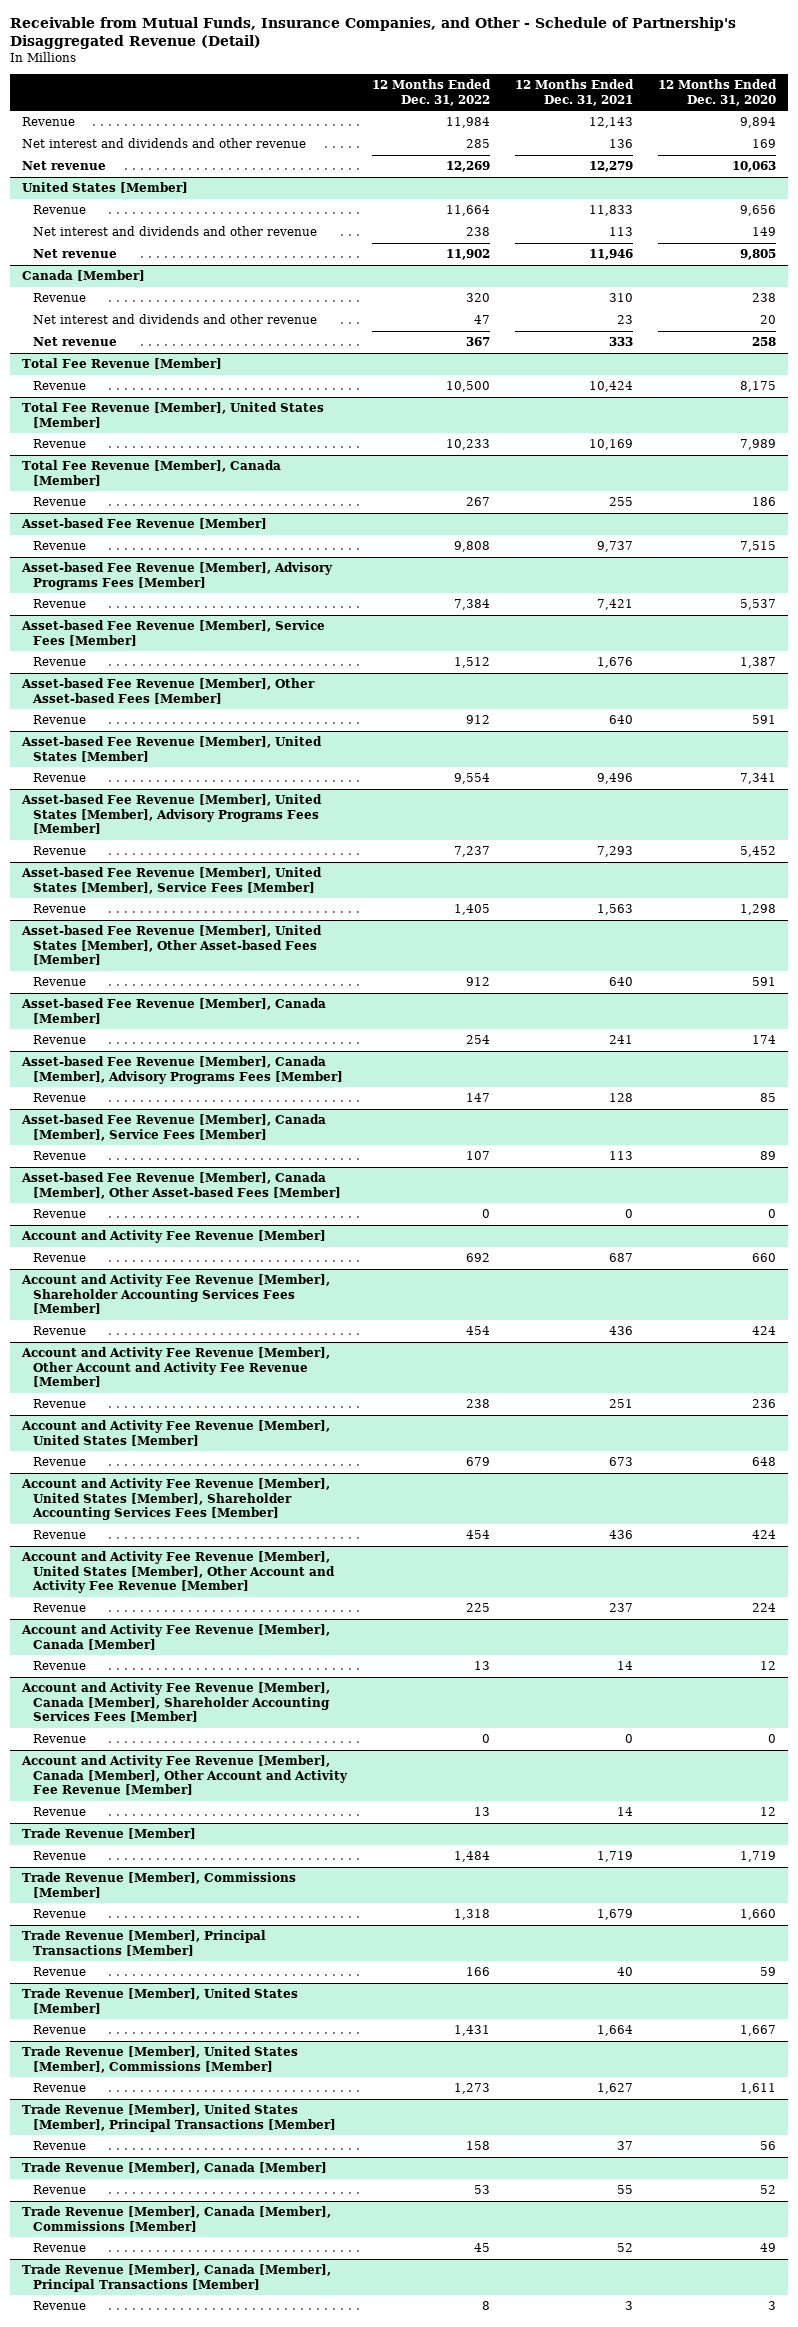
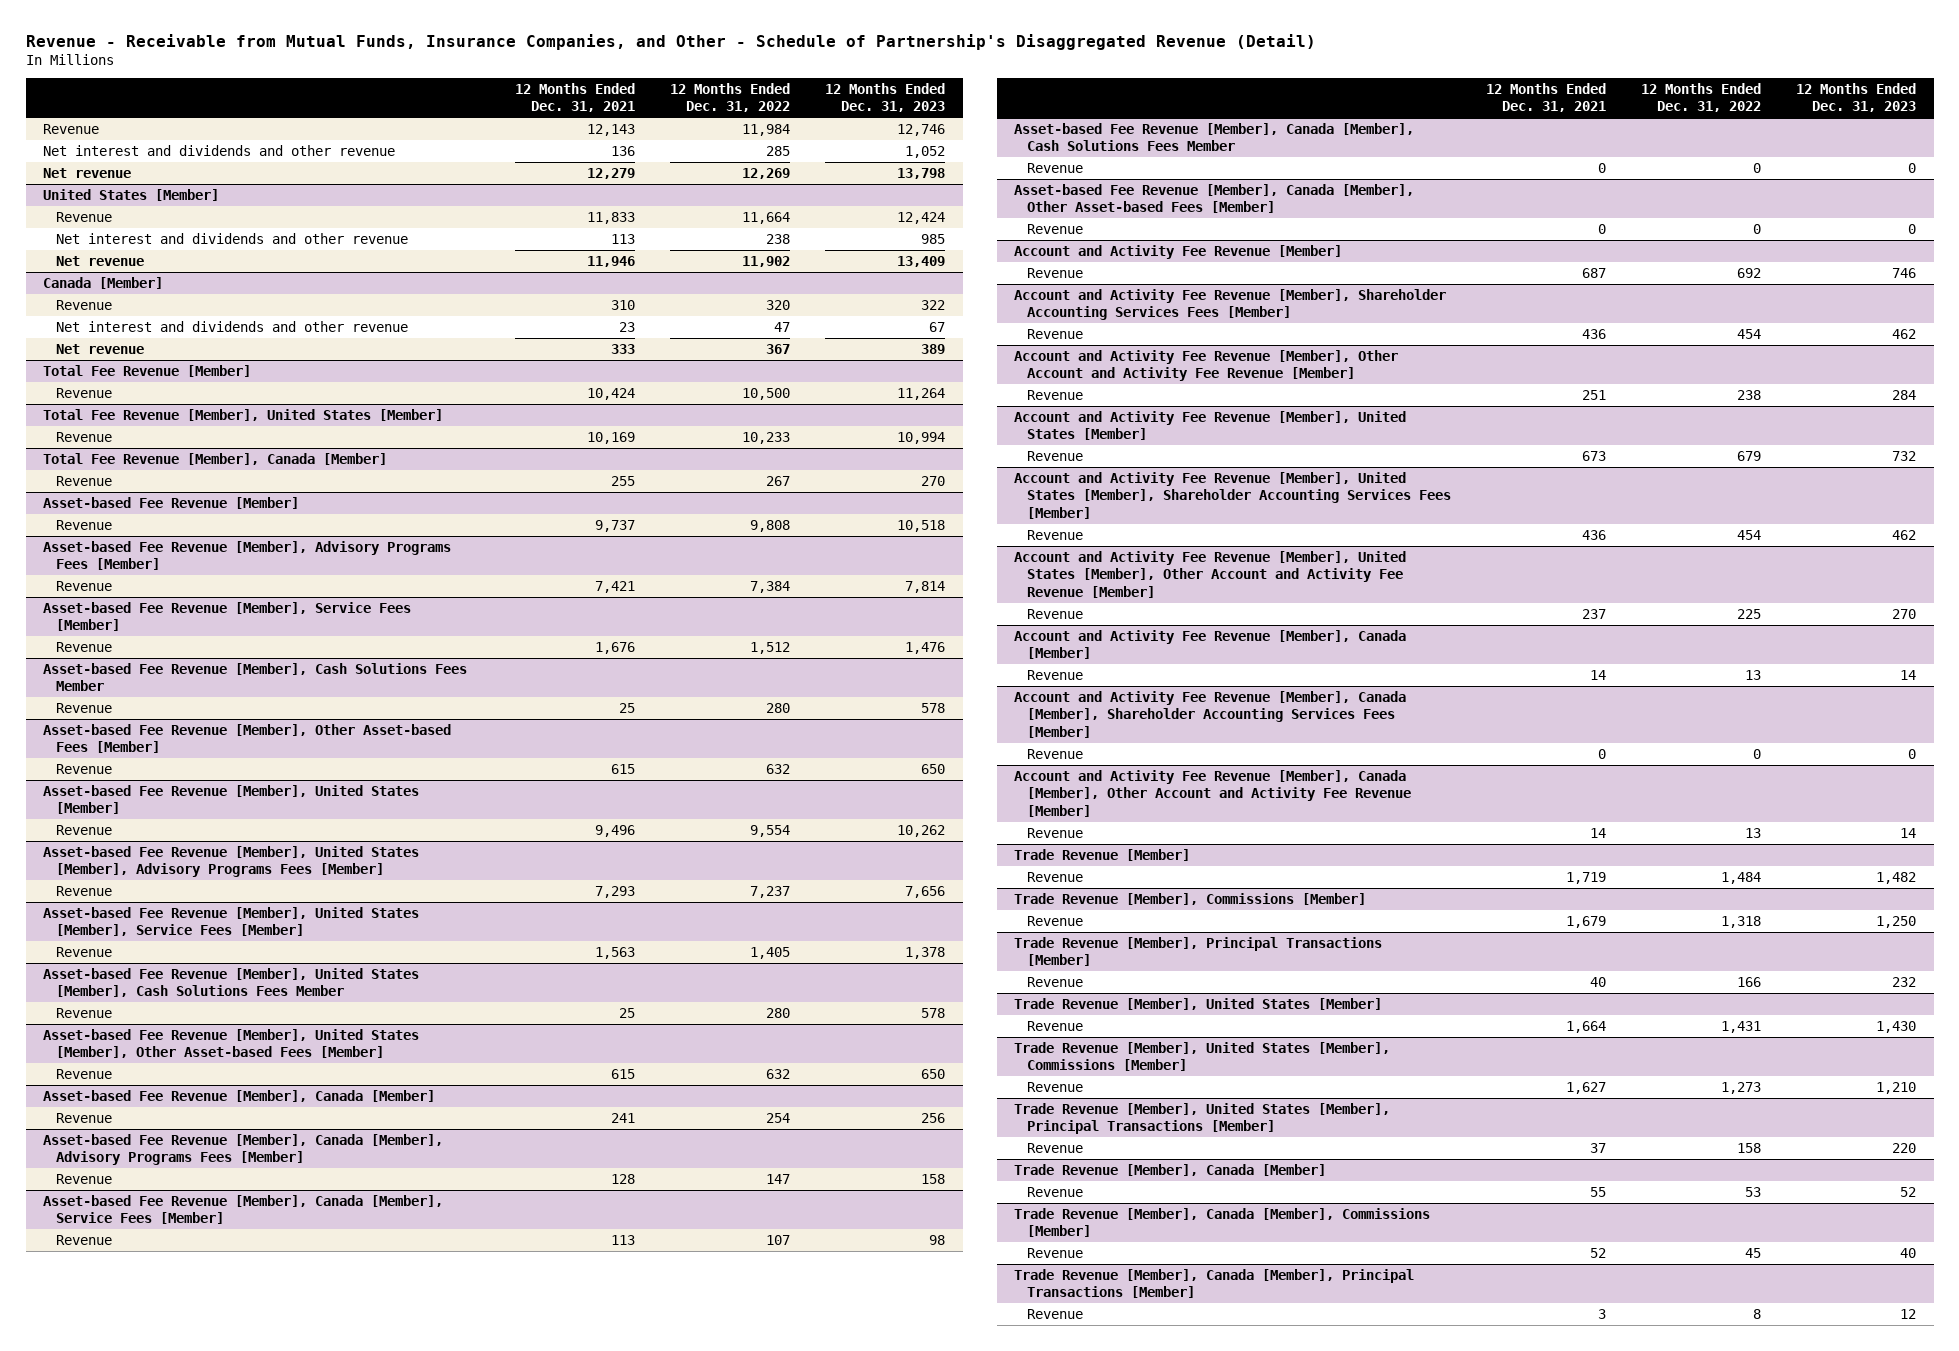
- Receivable from Mutual Funds, Insurance Companies, and Other - Schedule of Partnership's Disaggregated Revenue (Detail)
+ Revenue - Receivable from Mutual Funds, Insurance Companies, and Other - Schedule of Partnership's Disaggregated Revenue (Detail)
- | 12 Months Ended Dec. 31, 2022 | 12 Months Ended Dec. 31, 2021 | 12 Months Ended Dec. 31, 2020
+ | 12 Months Ended Dec. 31, 2021 | 12 Months Ended Dec. 31, 2022 | 12 Months Ended Dec. 31, 2023
+ Asset-based Fee Revenue [Member], Cash Solutions Fees Member
+ Revenue | 25 | 280 | 578
@ Asset-based Fee Revenue [Member], Other Asset-based Fees [Member]
- Revenue | 912 | 640 | 591
+ Revenue | 615 | 632 | 650
+ Asset-based Fee Revenue [Member], United States [Member], Cash Solutions Fees Member
+ Revenue | 25 | 280 | 578
@ Asset-based Fee Revenue [Member], United States [Member], Other Asset-based Fees [Member]
- Revenue | 912 | 640 | 591
+ Revenue | 615 | 632 | 650
+ Asset-based Fee Revenue [Member], Canada [Member], Cash Solutions Fees Member
+ Revenue | 0 | 0 | 0

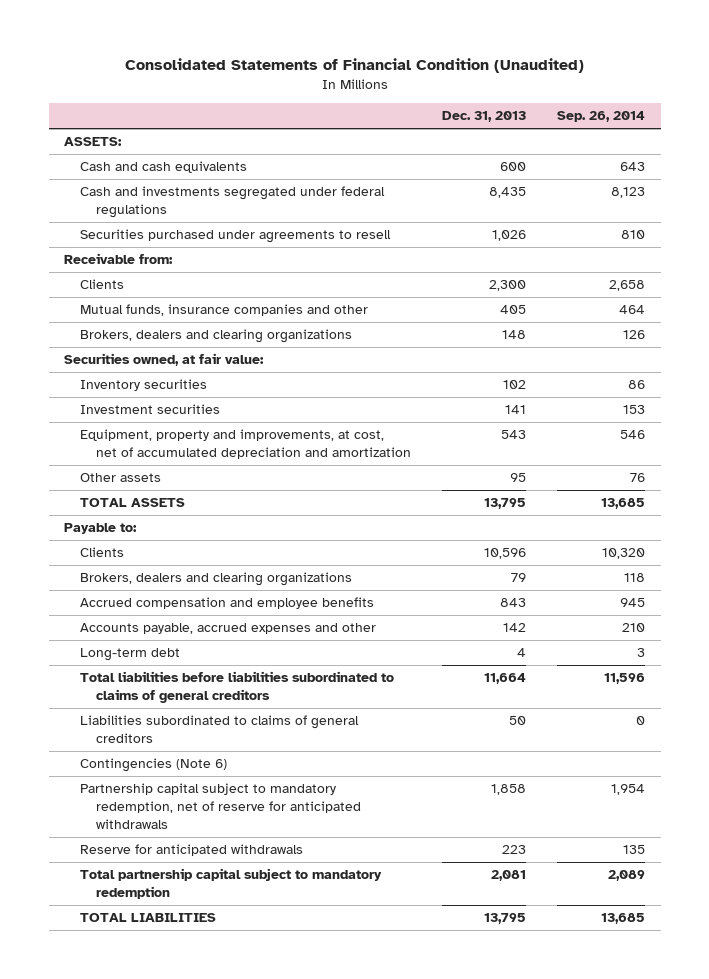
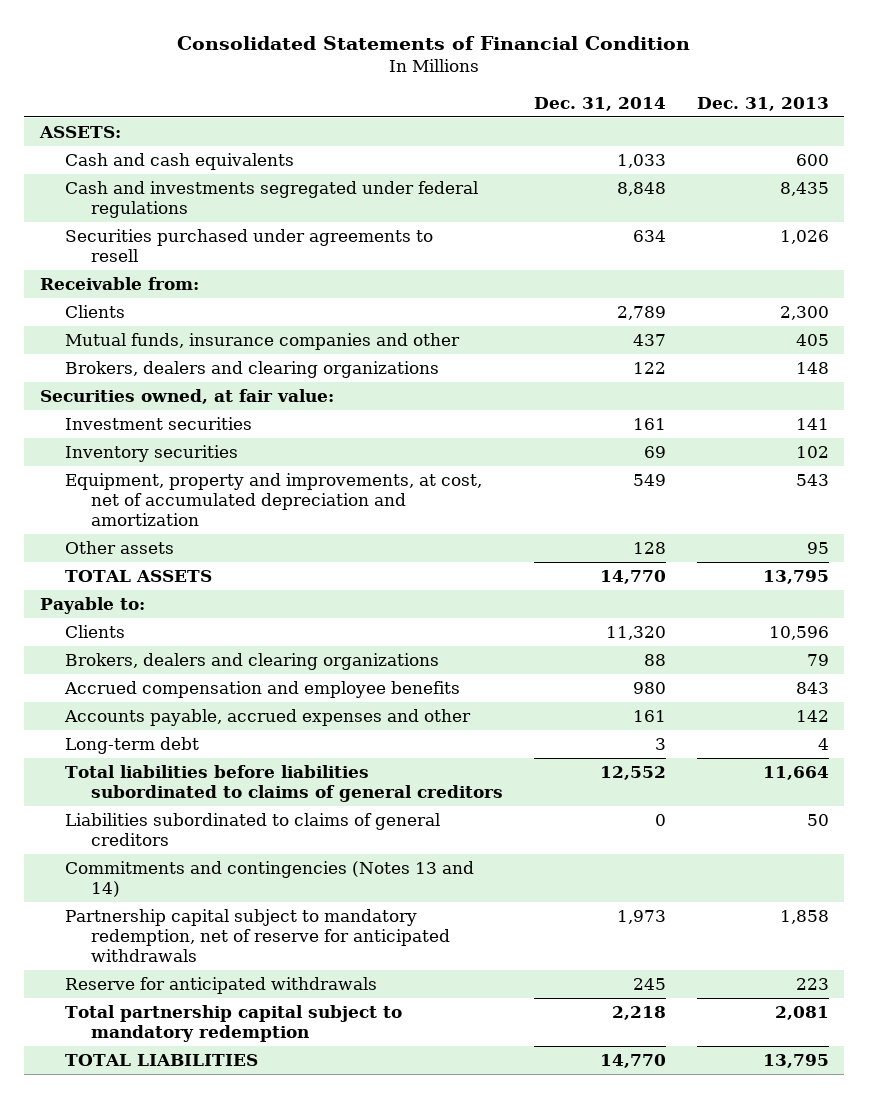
- Consolidated Statements of Financial Condition (Unaudited)
+ Consolidated Statements of Financial Condition
- | Dec. 31, 2013 | Sep. 26, 2014
+ | Dec. 31, 2014 | Dec. 31, 2013
moved down: Inventory securities | 69 | 102
- Contingencies (Note 6)
+ Commitments and contingencies (Notes 13 and 14)

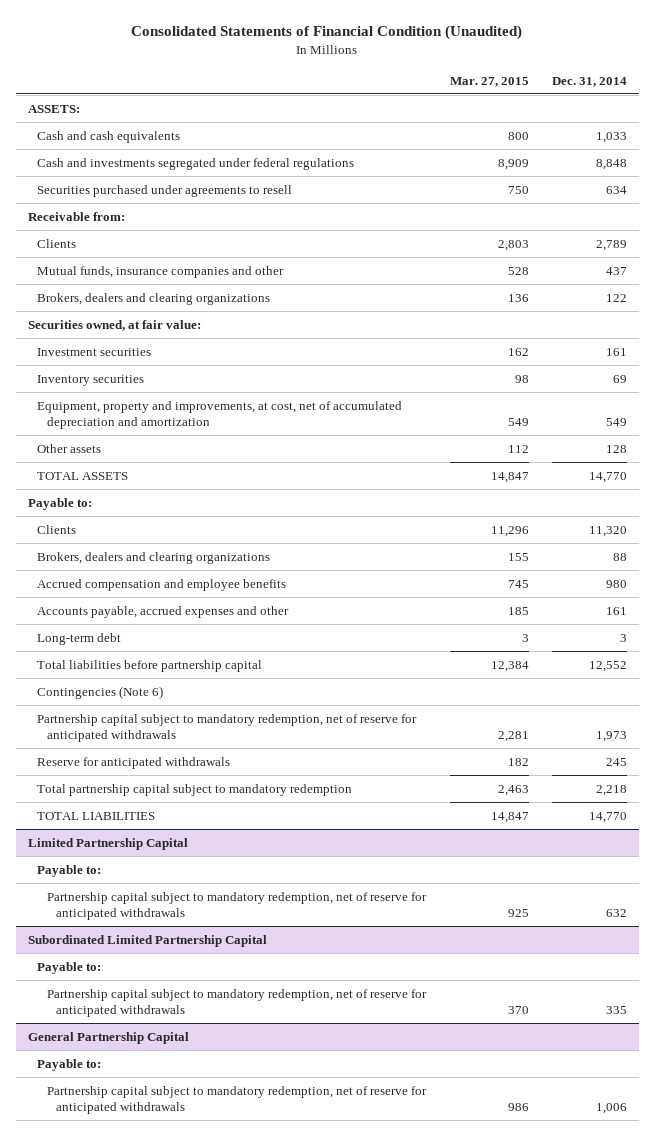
- Consolidated Statements of Financial Condition
+ Consolidated Statements of Financial Condition (Unaudited)
- | Dec. 31, 2014 | Dec. 31, 2013
+ | Mar. 27, 2015 | Dec. 31, 2014
- Total liabilities before liabilities subordinated to claims of general creditors | 12,552 | 11,664
- Liabilities subordinated to claims of general creditors | 0 | 50
- Commitments and contingencies (Notes 13 and 14)
+ Total liabilities before partnership capital | 12,384 | 12,552
+ Contingencies (Note 6)
+ Limited Partnership Capital
+ Payable to:
+ Partnership capital subject to mandatory redemption, net of reserve for anticipated withdrawals | 925 | 632
+ Subordinated Limited Partnership Capital
+ Payable to:
+ Partnership capital subject to mandatory redemption, net of reserve for anticipated withdrawals | 370 | 335
+ General Partnership Capital
+ Payable to:
+ Partnership capital subject to mandatory redemption, net of reserve for anticipated withdrawals | 986 | 1,006

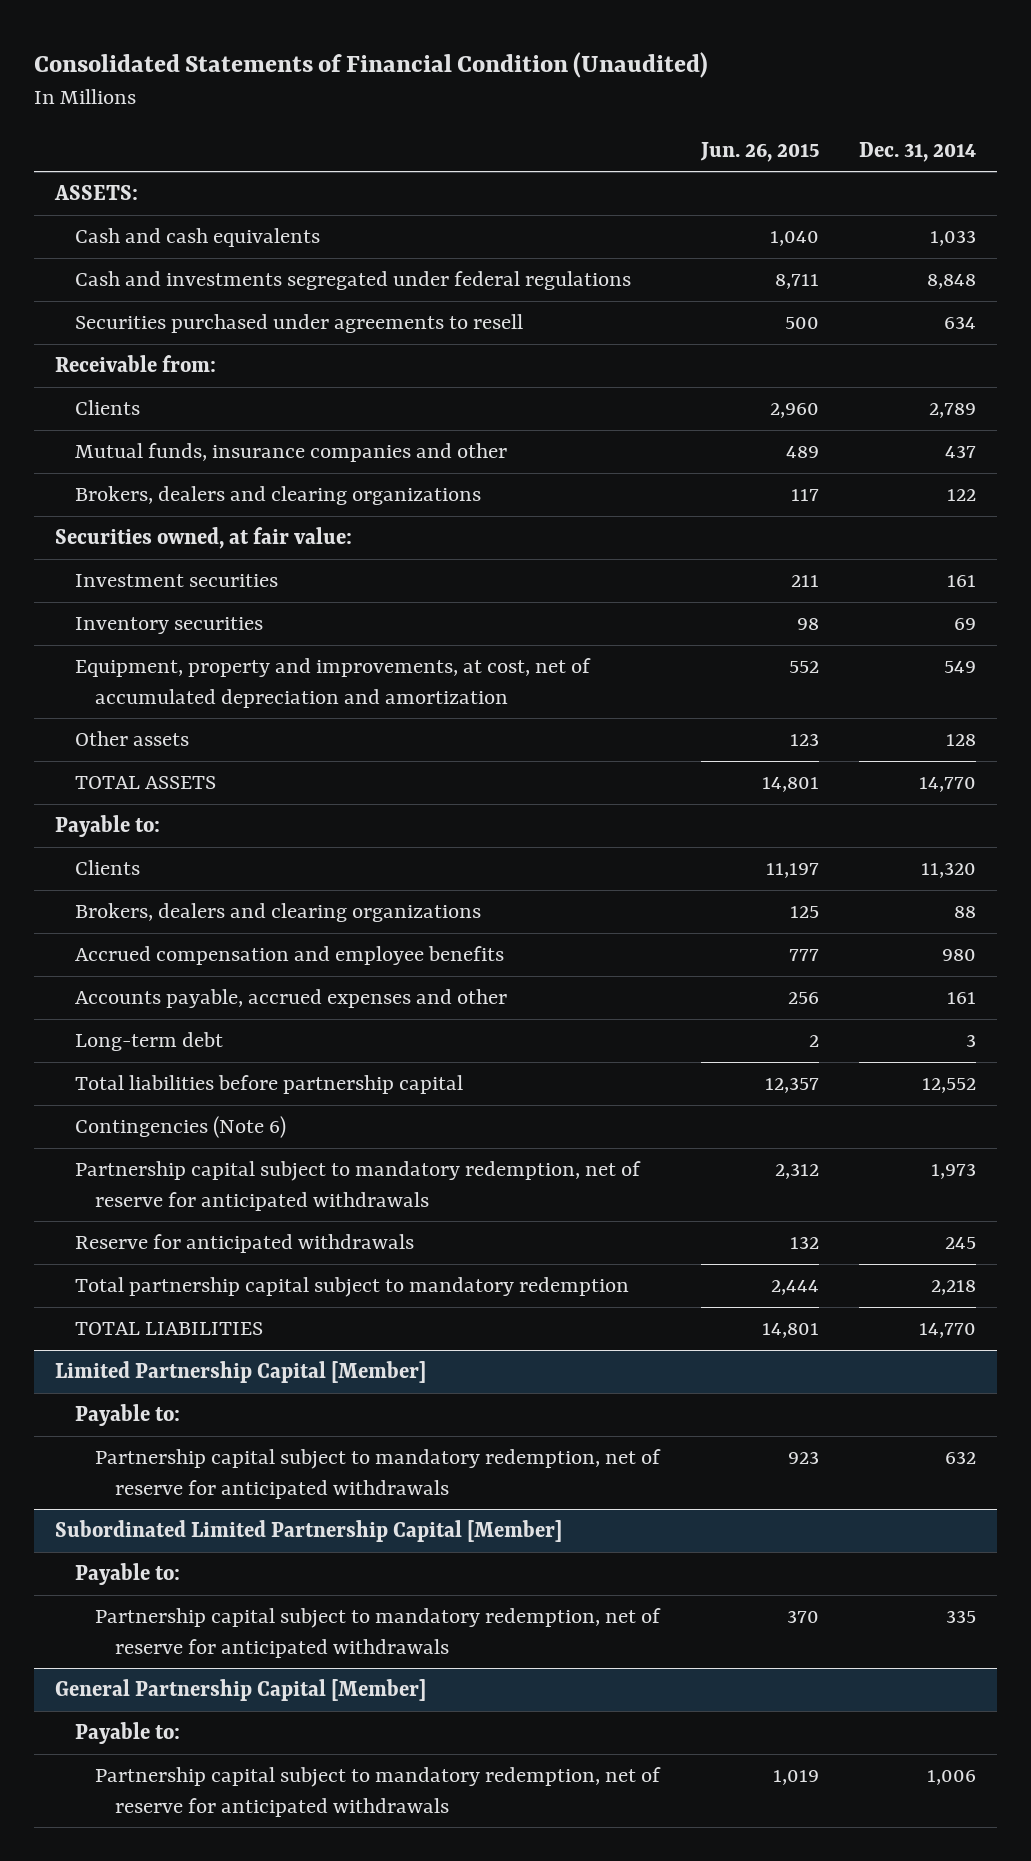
- | Mar. 27, 2015 | Dec. 31, 2014
+ | Jun. 26, 2015 | Dec. 31, 2014
- Limited Partnership Capital
+ Limited Partnership Capital [Member]
- Subordinated Limited Partnership Capital
+ Subordinated Limited Partnership Capital [Member]
- General Partnership Capital
+ General Partnership Capital [Member]

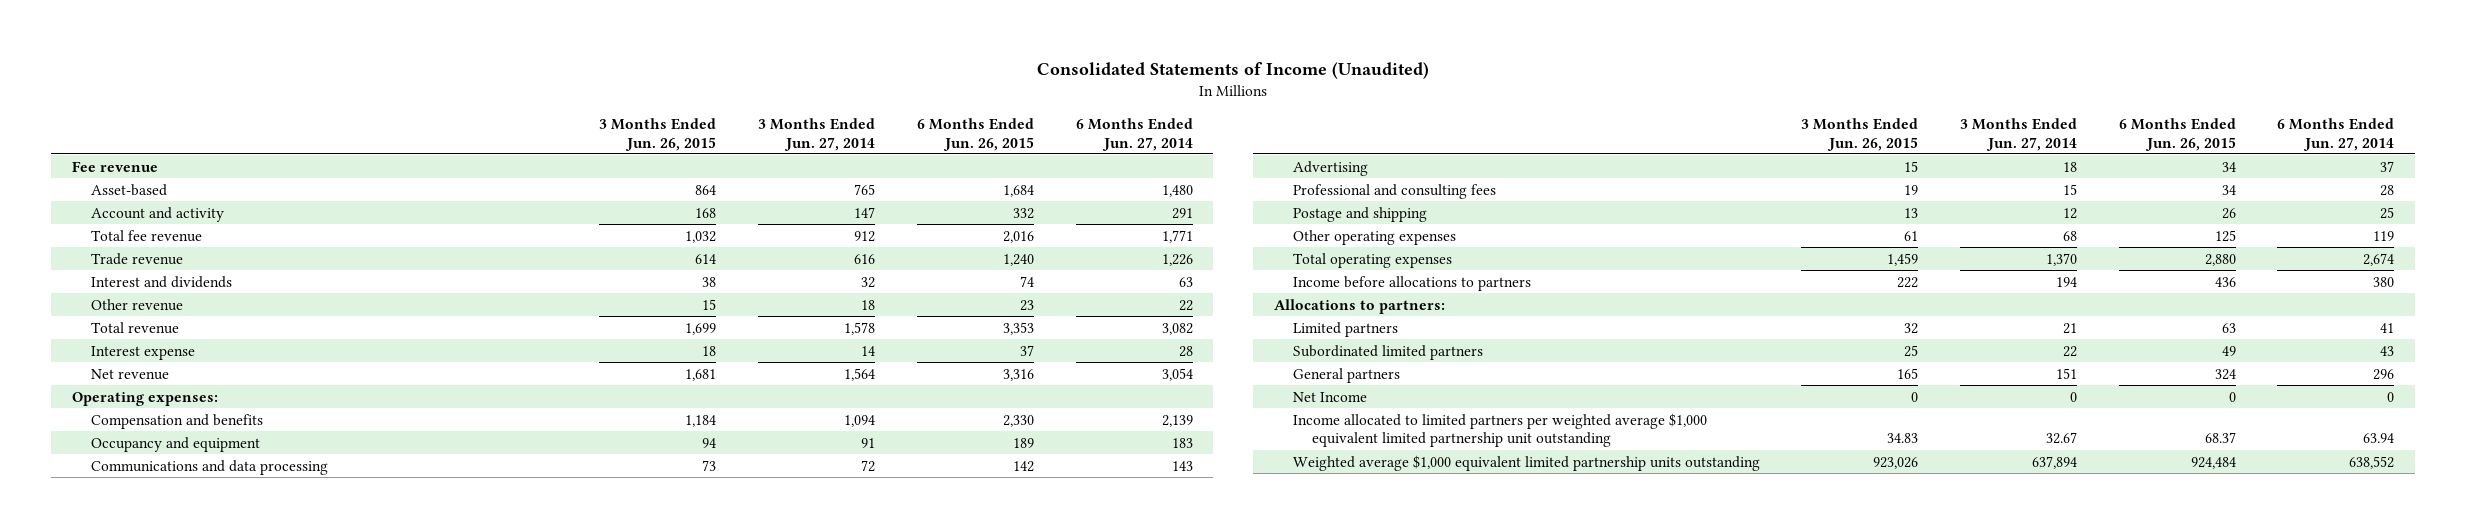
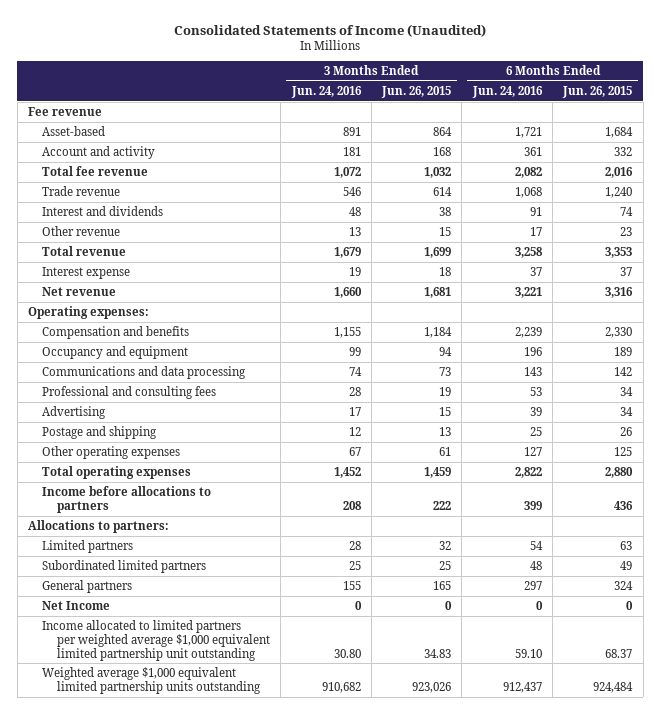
- | 3 Months Ended Jun. 26, 2015 | 3 Months Ended Jun. 27, 2014 | 6 Months Ended Jun. 26, 2015 | 6 Months Ended Jun. 27, 2014
+ | 3 Months Ended Jun. 24, 2016 | 3 Months Ended Jun. 26, 2015 | 6 Months Ended Jun. 24, 2016 | 6 Months Ended Jun. 26, 2015
moved down: Advertising | 17 | 15 | 39 | 34

